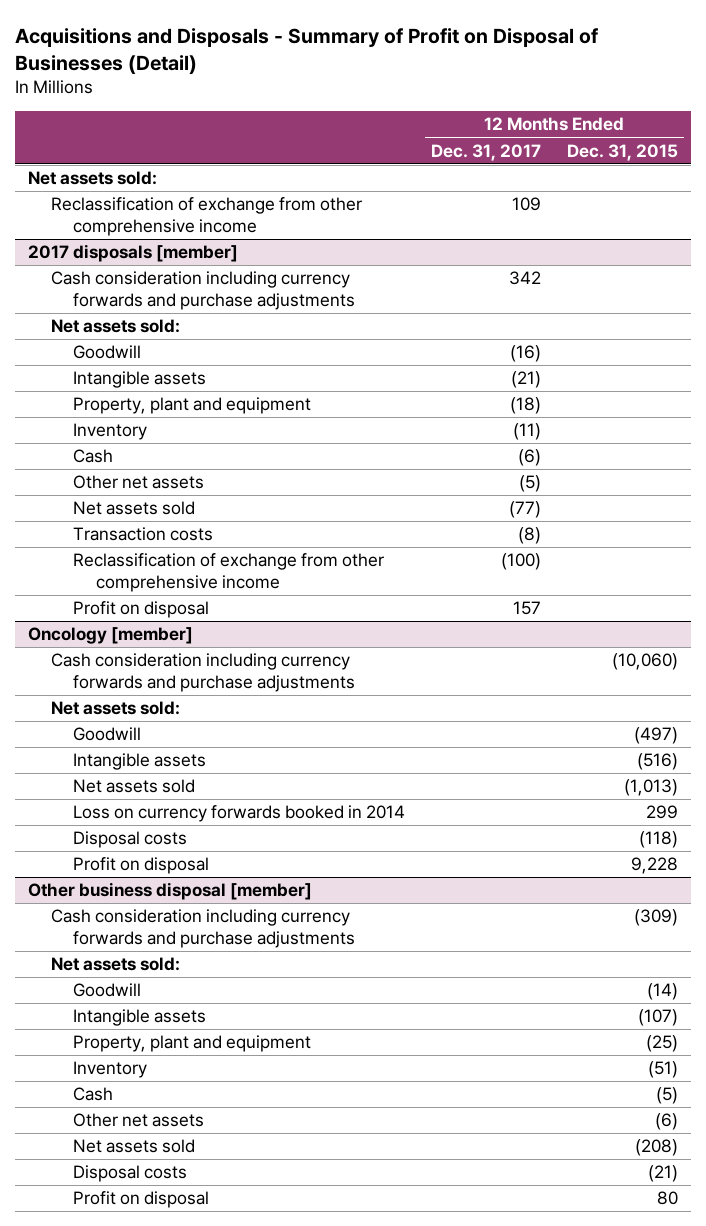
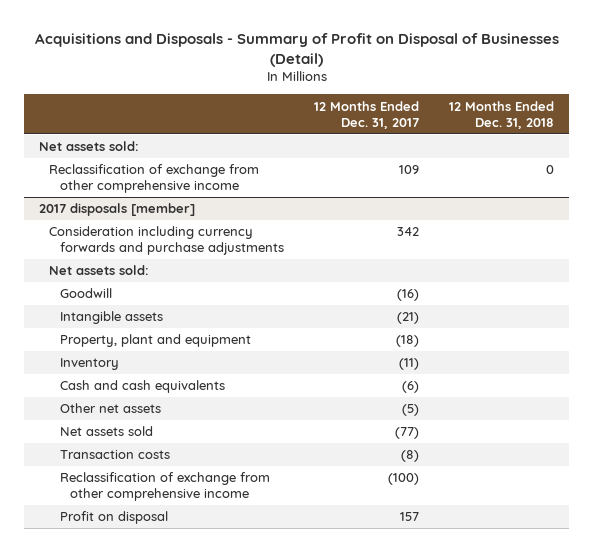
- | 12 Months Ended Dec. 31, 2017 | 12 Months Ended Dec. 31, 2015
+ | 12 Months Ended Dec. 31, 2017 | 12 Months Ended Dec. 31, 2018
@ 2017 disposals [member]
- Cash consideration including currency forwards and purchase adjustments | 342 |
+ Consideration including currency forwards and purchase adjustments | 342 |
- Cash | (6) |
+ Cash and cash equivalents | (6) |
- Oncology [member]
- Cash consideration including currency forwards and purchase adjustments | | (10,060)
- Net assets sold:
- Goodwill | | (497)
- Intangible assets | | (516)
- Net assets sold | | (1,013)
- Loss on currency forwards booked in 2014 | | 299
- Disposal costs | | (118)
- Profit on disposal | | 9,228
- Other business disposal [member]
- Cash consideration including currency forwards and purchase adjustments | | (309)
- Net assets sold:
- Goodwill | | (14)
- Intangible assets | | (107)
- Property, plant and equipment | | (25)
- Inventory | | (51)
- Cash | | (5)
- Other net assets | | (6)
- Net assets sold | | (208)
- Disposal costs | | (21)
- Profit on disposal | | 80

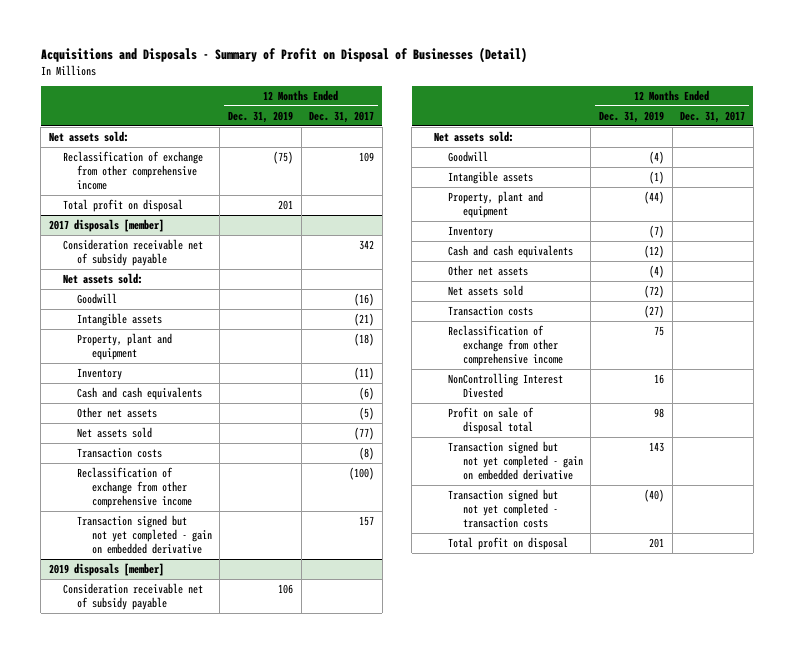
- | 12 Months Ended Dec. 31, 2017 | 12 Months Ended Dec. 31, 2018
+ | 12 Months Ended Dec. 31, 2019 | 12 Months Ended Dec. 31, 2017
+ Total profit on disposal | 201 |
@ 2017 disposals [member]
- Consideration including currency forwards and purchase adjustments | 342 |
+ Consideration receivable net of subsidy payable | | 342
- Profit on disposal | 157 |
+ Transaction signed but not yet completed - gain on embedded derivative | | 157
+ 2019 disposals [member]
+ Consideration receivable net of subsidy payable | 106 |
+ Net assets sold:
+ Goodwill | (4) |
+ Intangible assets | (1) |
+ Property, plant and equipment | (44) |
+ Inventory | (7) |
+ Cash and cash equivalents | (12) |
+ Other net assets | (4) |
+ Net assets sold | (72) |
+ Transaction costs | (27) |
+ Reclassification of exchange from other comprehensive income | 75 |
+ NonControlling Interest Divested | 16 |
+ Profit on sale of disposal total | 98 |
+ Transaction signed but not yet completed - gain on embedded derivative | 143 |
+ Transaction signed but not yet completed - transaction costs | (40) |
+ Total profit on disposal | 201 |

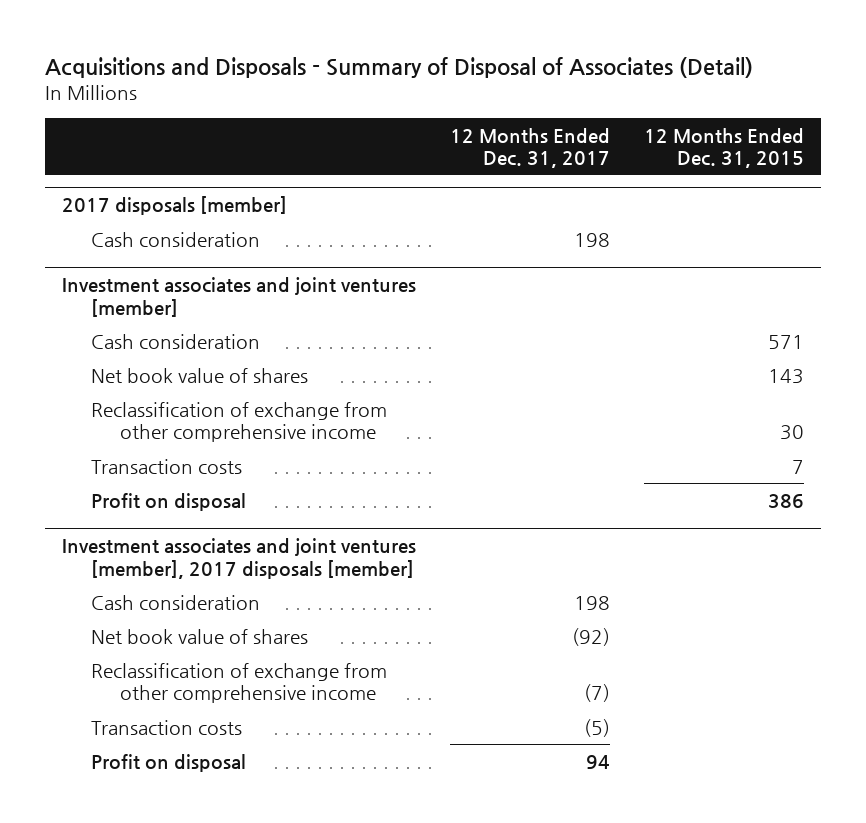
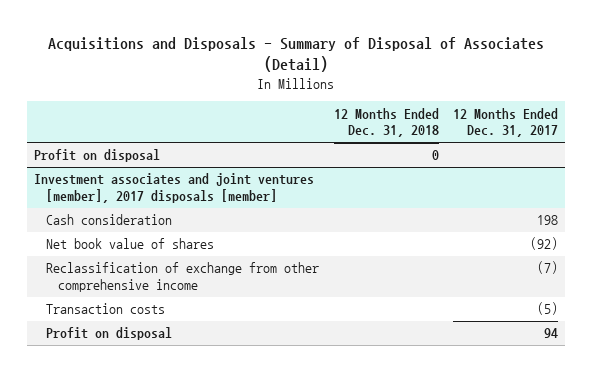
- | 12 Months Ended Dec. 31, 2017 | 12 Months Ended Dec. 31, 2015
+ | 12 Months Ended Dec. 31, 2018 | 12 Months Ended Dec. 31, 2017
- 2017 disposals [member]
- Cash consideration | 198 |
- Investment associates and joint ventures [member]
- Cash consideration | | 571
- Net book value of shares | | 143
- Reclassification of exchange from other comprehensive income | | 30
- Transaction costs | | 7
- Profit on disposal | | 386
+ Profit on disposal | 0 |

